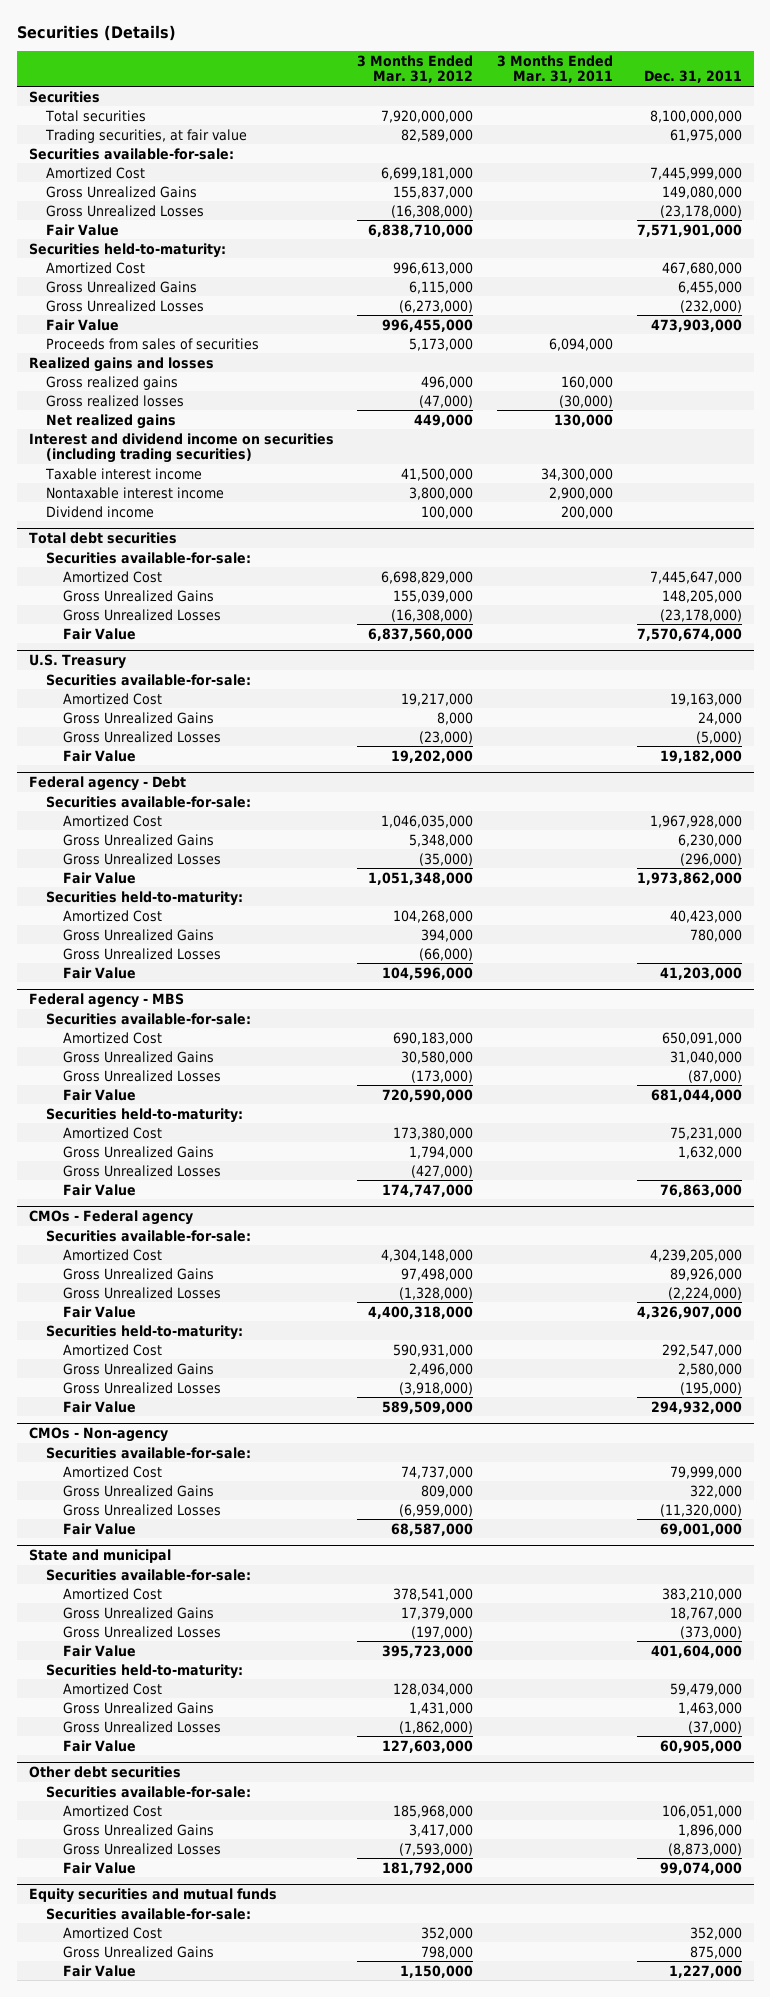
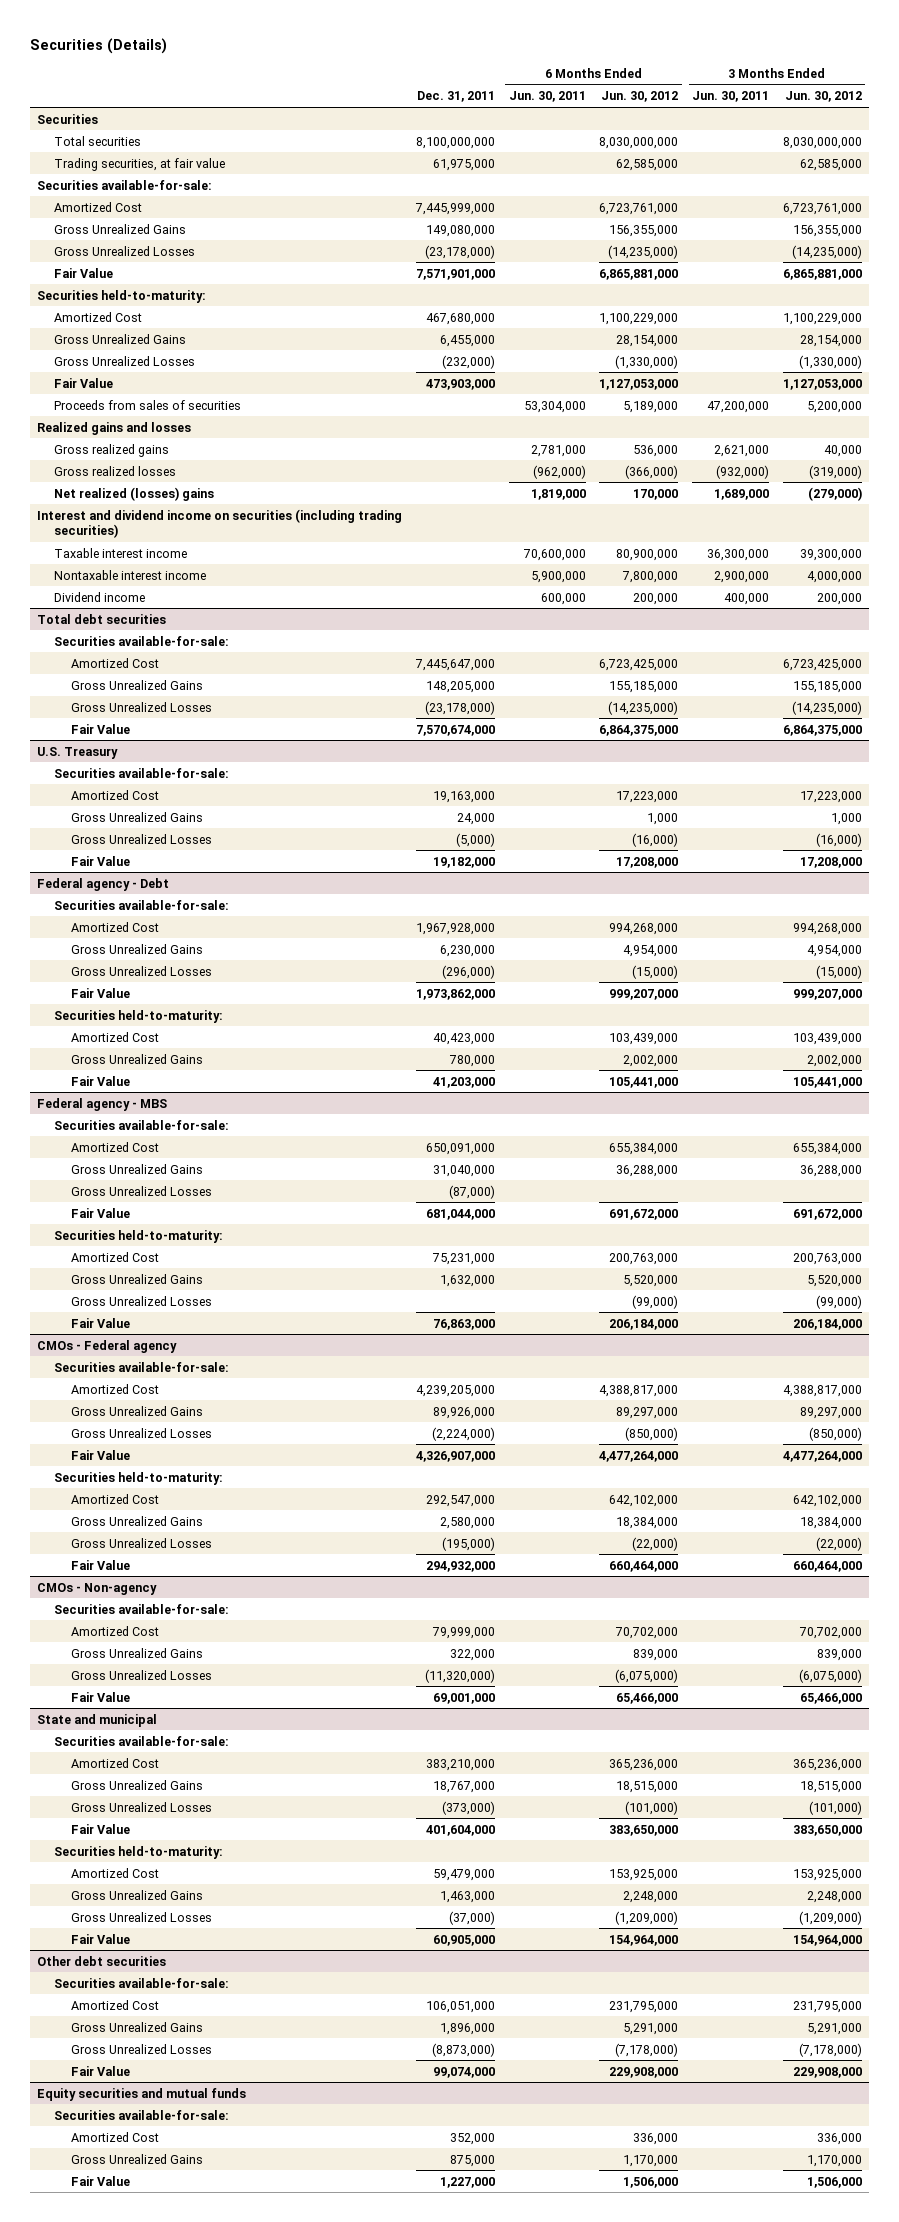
- | 3 Months Ended Mar. 31, 2012 | 3 Months Ended Mar. 31, 2011 | Dec. 31, 2011
+ | Dec. 31, 2011 | 6 Months Ended Jun. 30, 2011 | 6 Months Ended Jun. 30, 2012 | 3 Months Ended Jun. 30, 2011 | 3 Months Ended Jun. 30, 2012
- Net realized gains | 449,000 | 130,000 |
+ Net realized (losses) gains | | 1,819,000 | 170,000 | 1,689,000 | (279,000)
@ Federal agency - Debt
- Gross Unrealized Losses | (66,000) | |

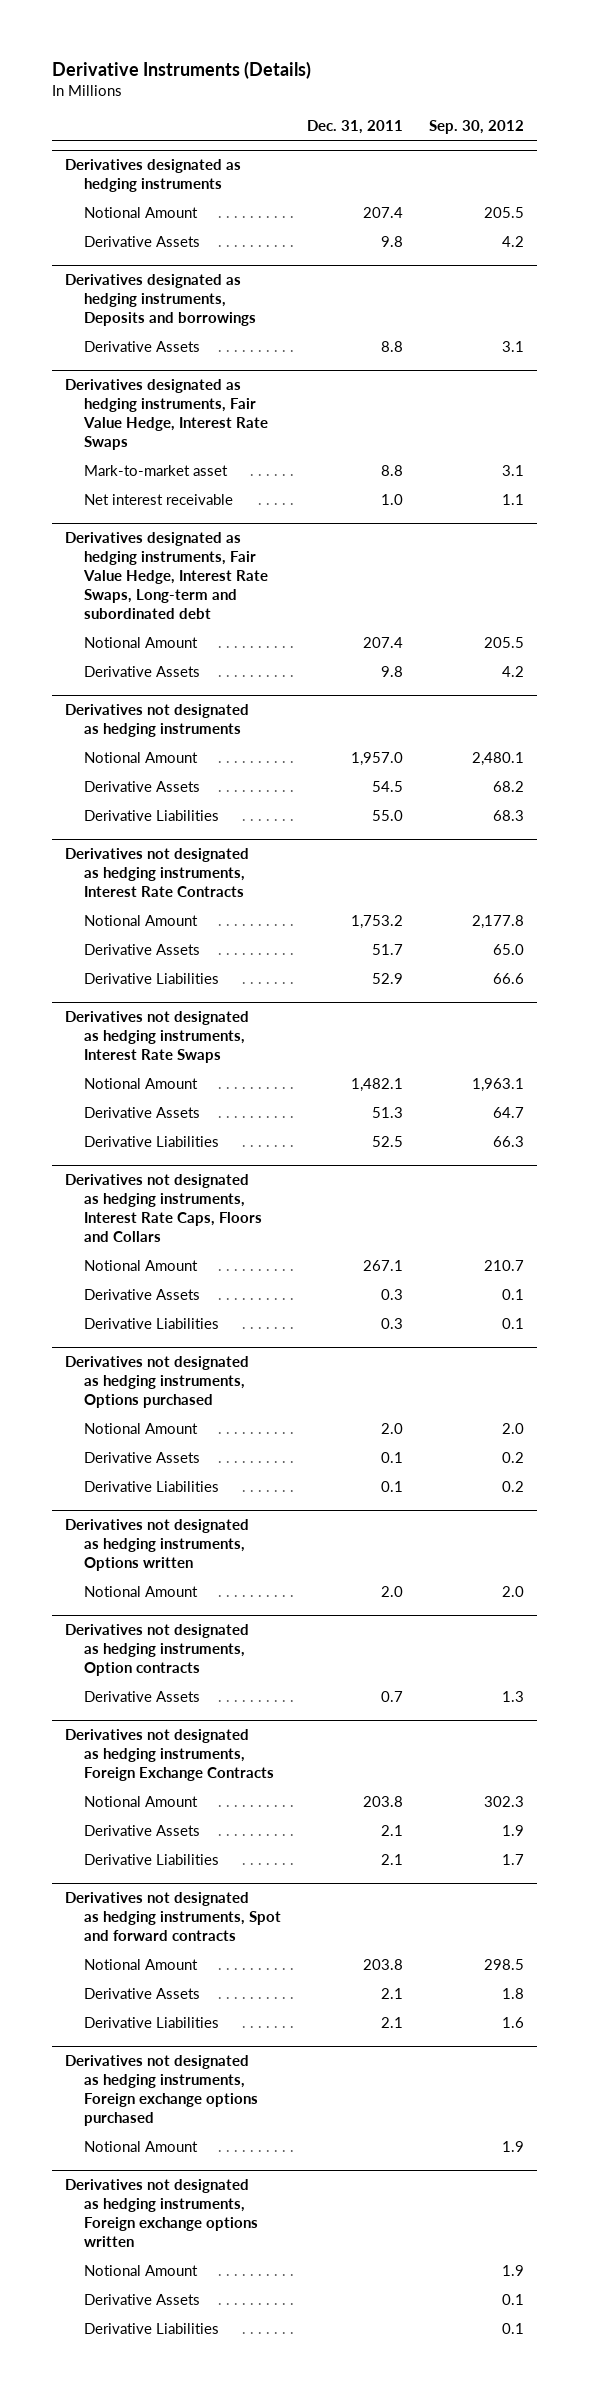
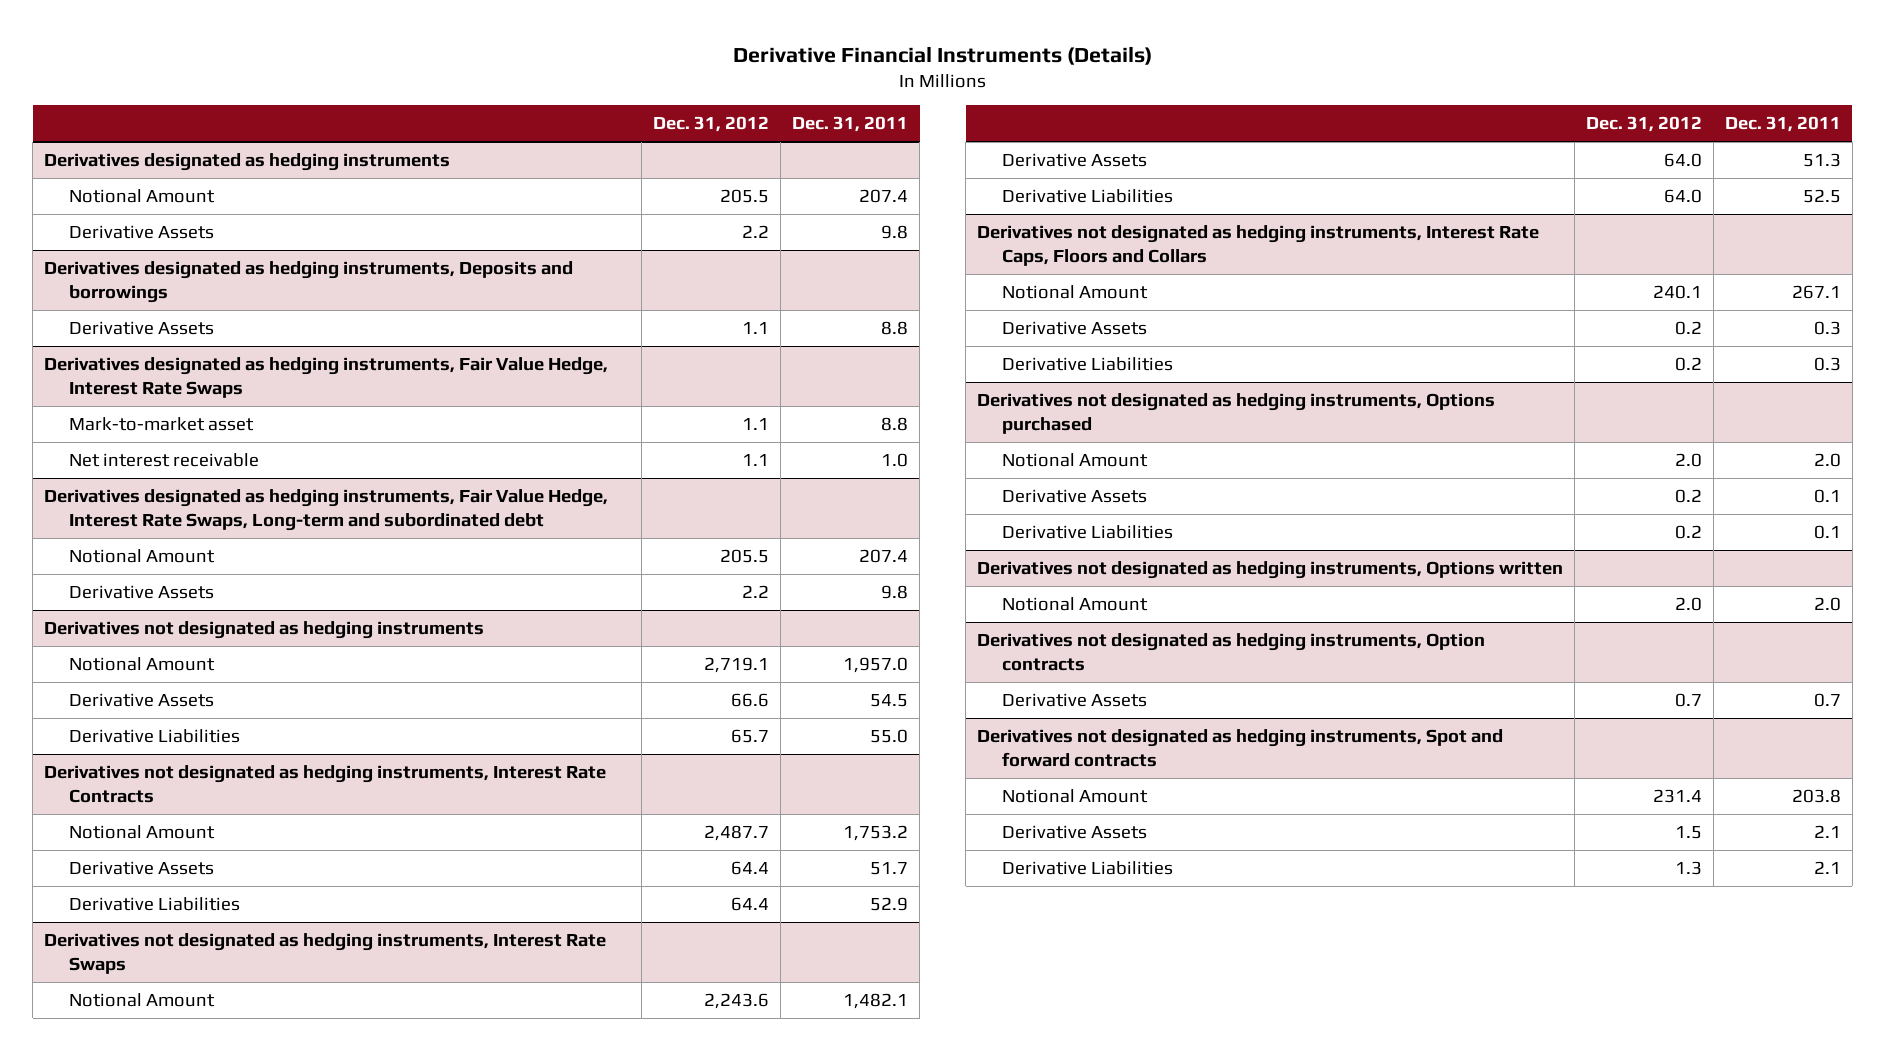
- Derivative Instruments (Details)
+ Derivative Financial Instruments (Details)
- | Dec. 31, 2011 | Sep. 30, 2012
+ | Dec. 31, 2012 | Dec. 31, 2011
- Derivatives not designated as hedging instruments, Foreign Exchange Contracts
- Notional Amount | 203.8 | 302.3
- Derivative Assets | 2.1 | 1.9
- Derivative Liabilities | 2.1 | 1.7
- Derivatives not designated as hedging instruments, Foreign exchange options purchased
- Notional Amount | | 1.9
- Derivatives not designated as hedging instruments, Foreign exchange options written
- Notional Amount | | 1.9
- Derivative Assets | | 0.1
- Derivative Liabilities | | 0.1

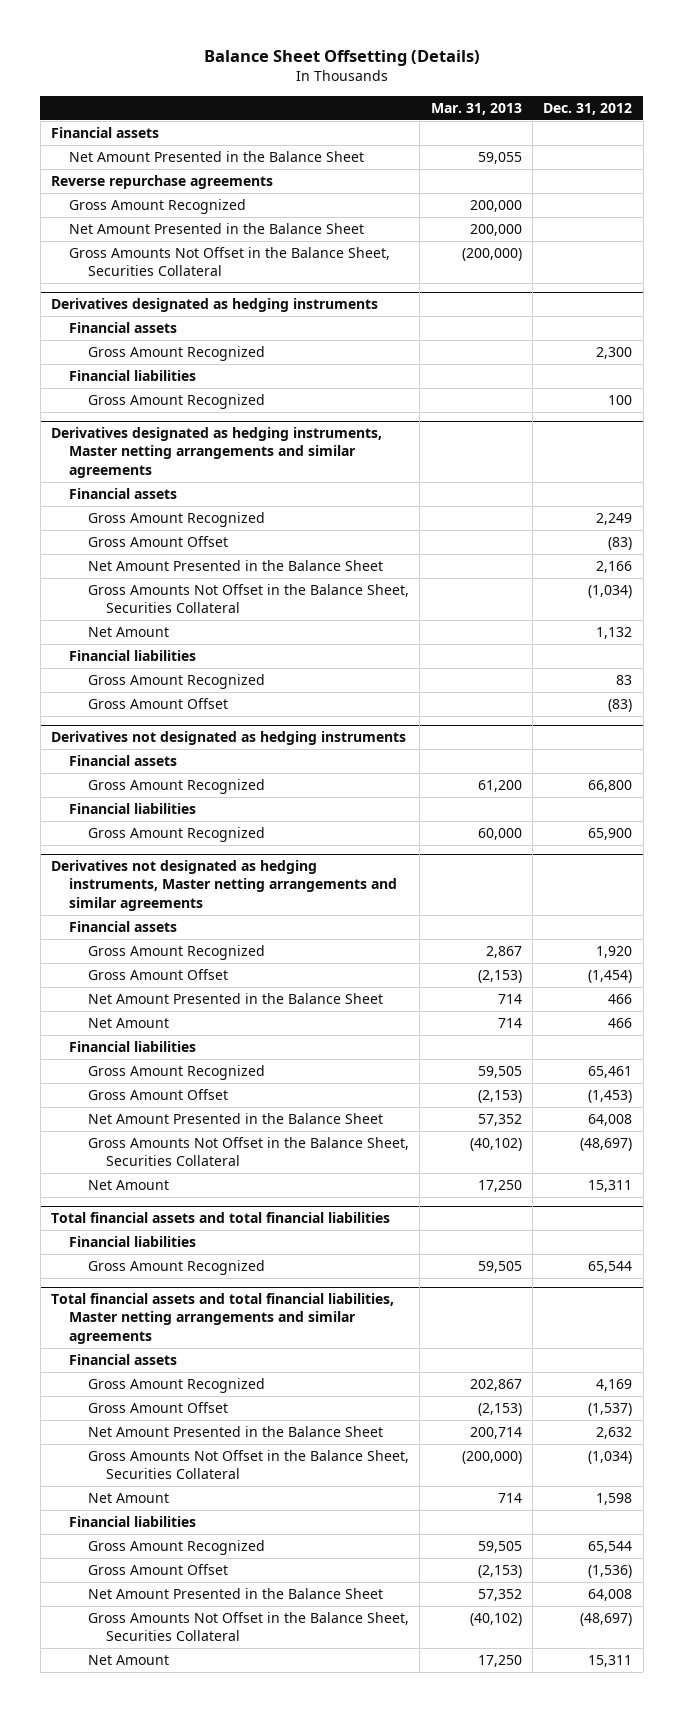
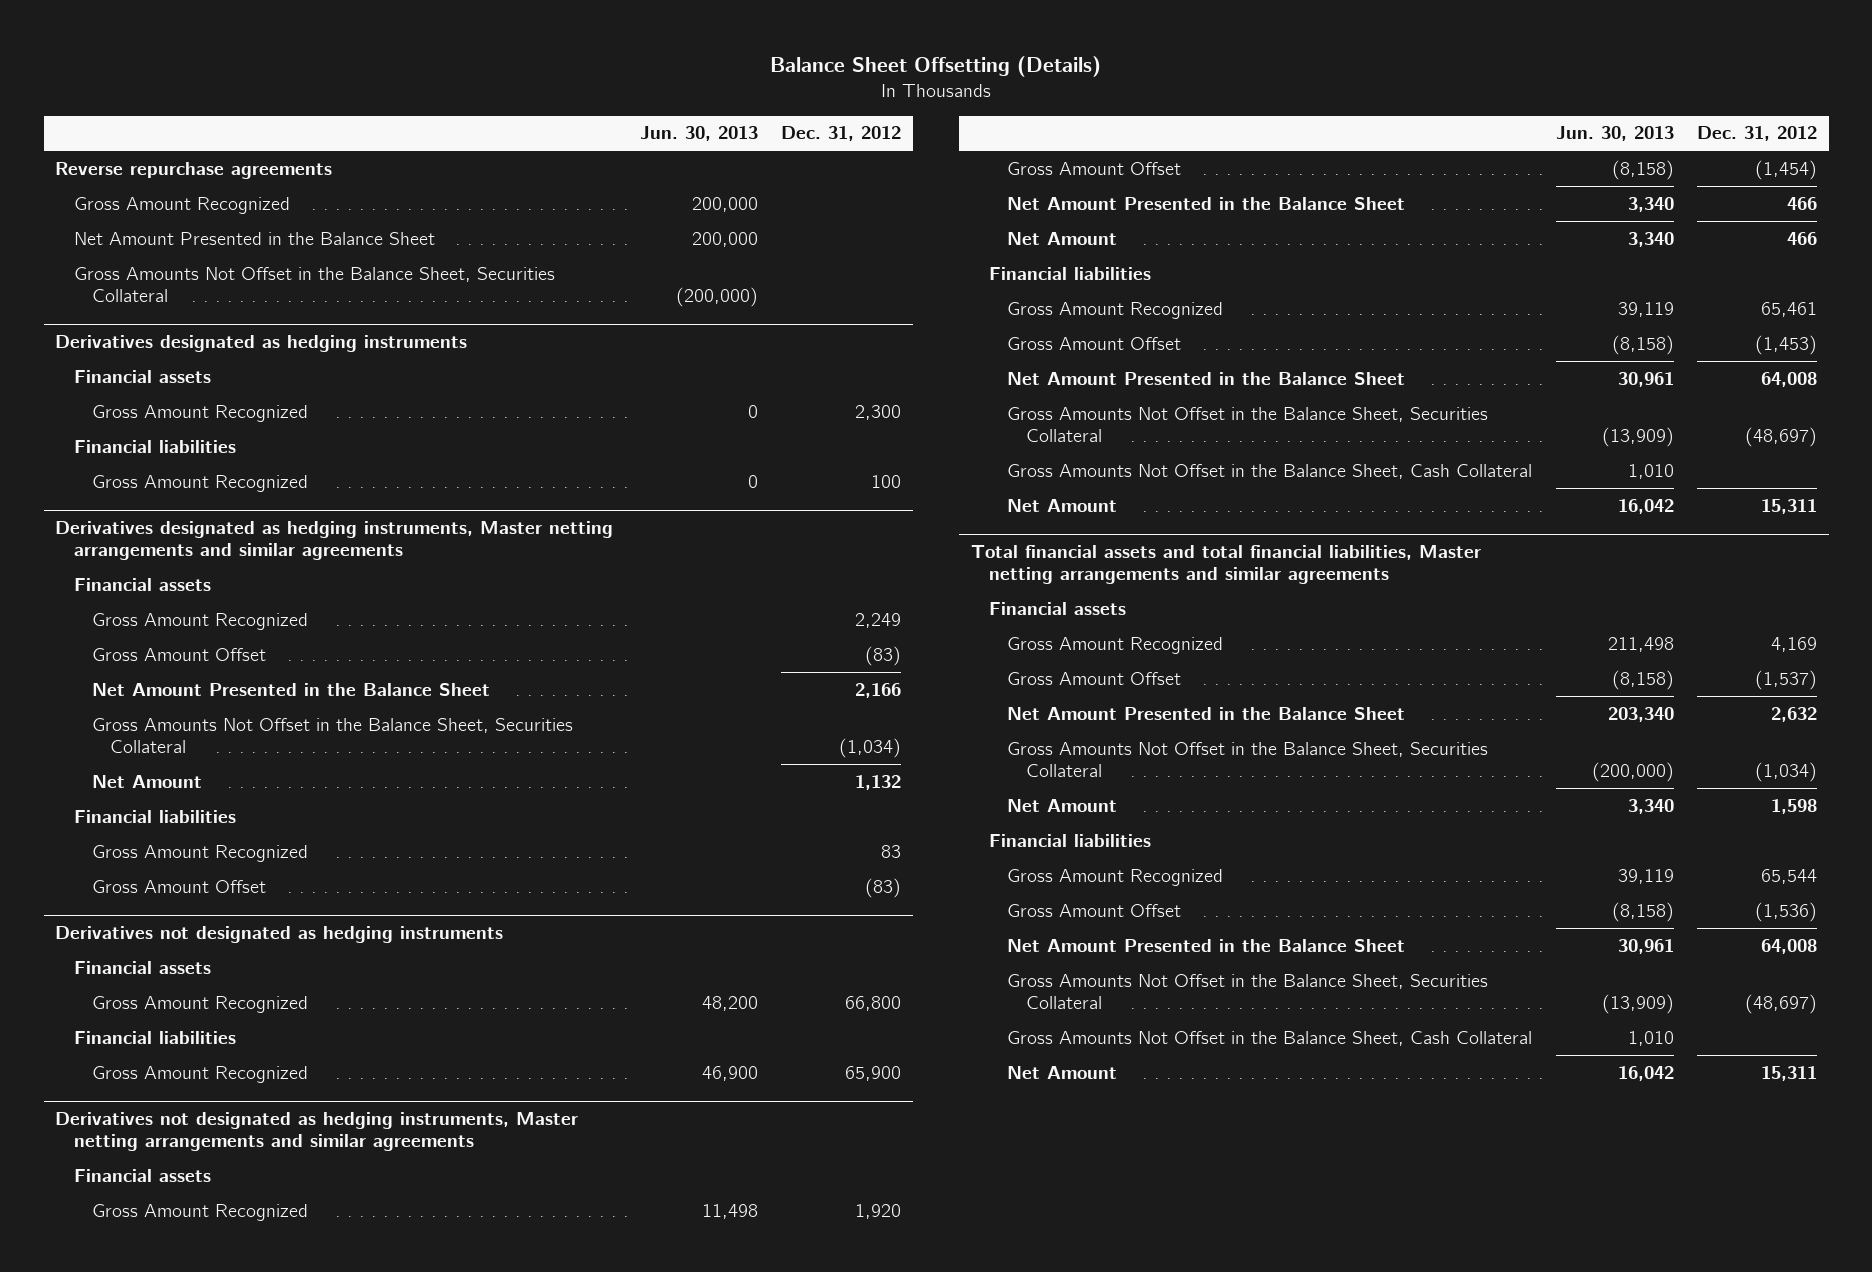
- | Mar. 31, 2013 | Dec. 31, 2012
+ | Jun. 30, 2013 | Dec. 31, 2012
- Financial assets
- Net Amount Presented in the Balance Sheet | 59,055 |
@ Derivatives not designated as hedging instruments, Master netting arrangements and similar agreements
+ Gross Amounts Not Offset in the Balance Sheet, Cash Collateral | 1,010 |
- Total financial assets and total financial liabilities
- Financial liabilities
- Gross Amount Recognized | 59,505 | 65,544
@ Total financial assets and total financial liabilities, Master netting arrangements and similar agreements
+ Gross Amounts Not Offset in the Balance Sheet, Cash Collateral | 1,010 |

